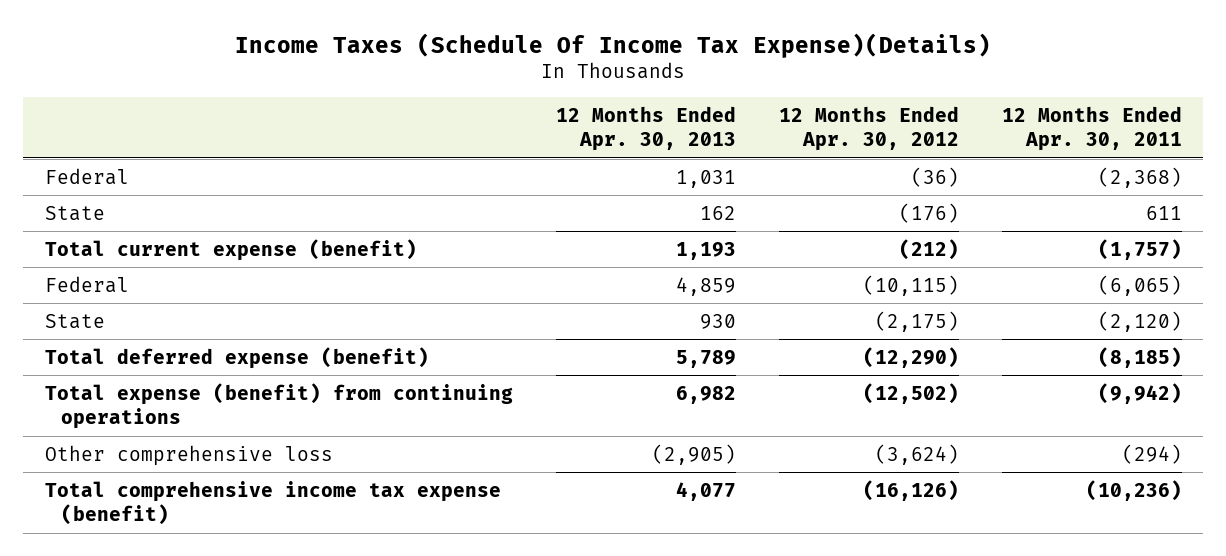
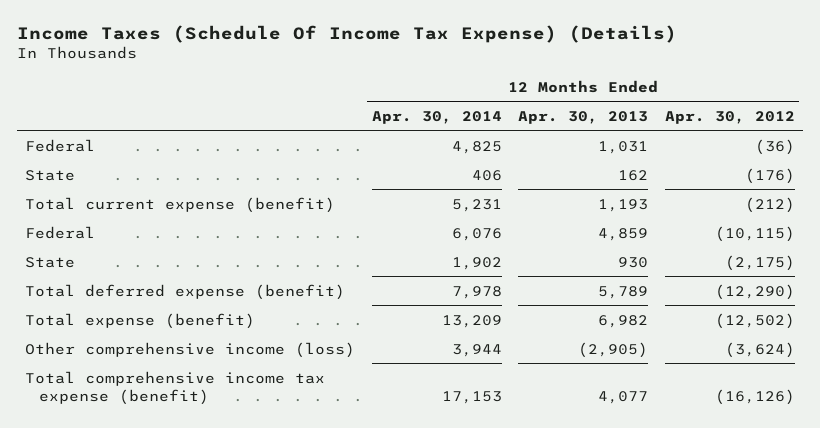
- Income Taxes (Schedule Of Income Tax Expense)(Details)
+ Income Taxes (Schedule Of Income Tax Expense) (Details)
- | 12 Months Ended Apr. 30, 2013 | 12 Months Ended Apr. 30, 2012 | 12 Months Ended Apr. 30, 2011
+ | 12 Months Ended Apr. 30, 2014 | 12 Months Ended Apr. 30, 2013 | 12 Months Ended Apr. 30, 2012
- Total expense (benefit) from continuing operations | 6,982 | (12,502) | (9,942)
- Other comprehensive loss | (2,905) | (3,624) | (294)
+ Total expense (benefit) | 13,209 | 6,982 | (12,502)
+ Other comprehensive income (loss) | 3,944 | (2,905) | (3,624)

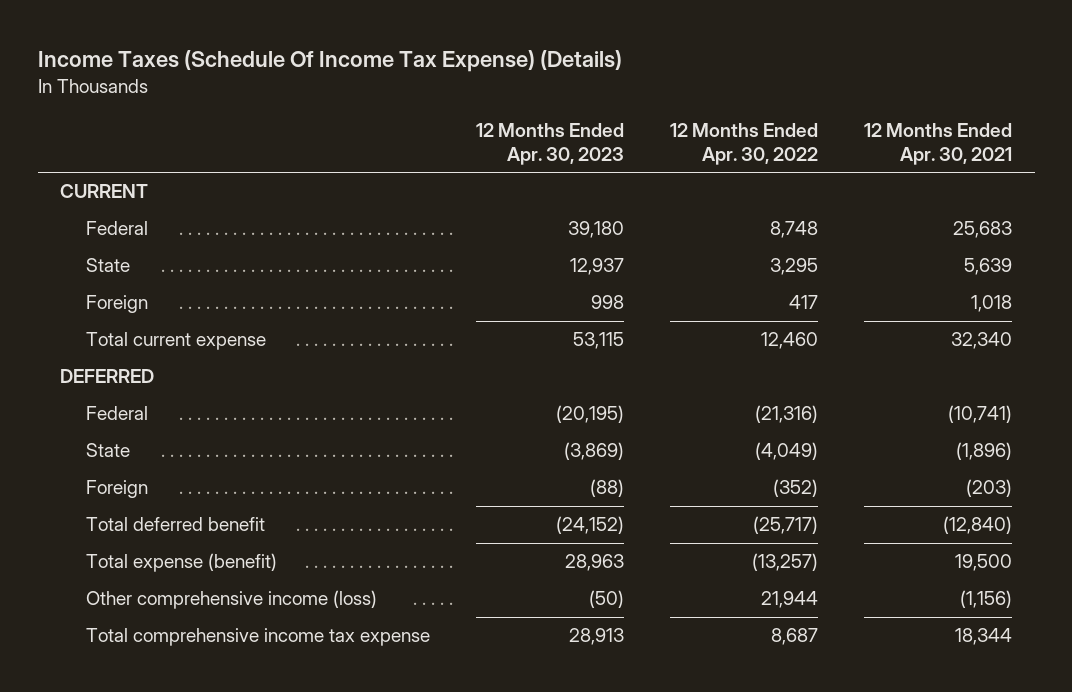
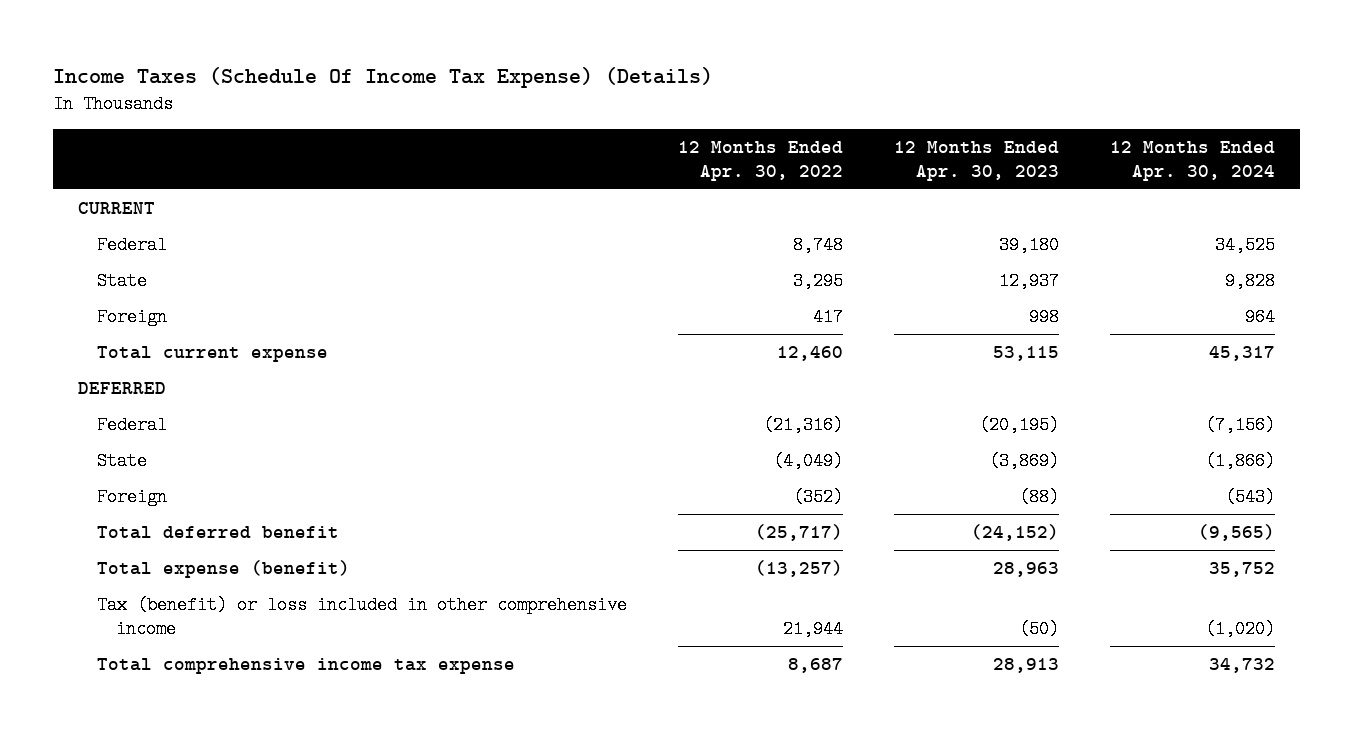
- | 12 Months Ended Apr. 30, 2023 | 12 Months Ended Apr. 30, 2022 | 12 Months Ended Apr. 30, 2021
+ | 12 Months Ended Apr. 30, 2022 | 12 Months Ended Apr. 30, 2023 | 12 Months Ended Apr. 30, 2024
- Other comprehensive income (loss) | (50) | 21,944 | (1,156)
+ Tax (benefit) or loss included in other comprehensive income | 21,944 | (50) | (1,020)

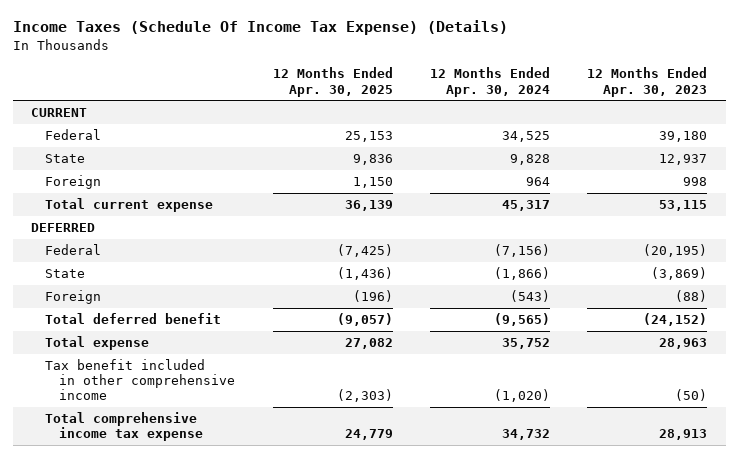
- | 12 Months Ended Apr. 30, 2022 | 12 Months Ended Apr. 30, 2023 | 12 Months Ended Apr. 30, 2024
+ | 12 Months Ended Apr. 30, 2025 | 12 Months Ended Apr. 30, 2024 | 12 Months Ended Apr. 30, 2023
- Total expense (benefit) | (13,257) | 28,963 | 35,752
- Tax (benefit) or loss included in other comprehensive income | 21,944 | (50) | (1,020)
+ Total expense | 27,082 | 35,752 | 28,963
+ Tax benefit included in other comprehensive income | (2,303) | (1,020) | (50)

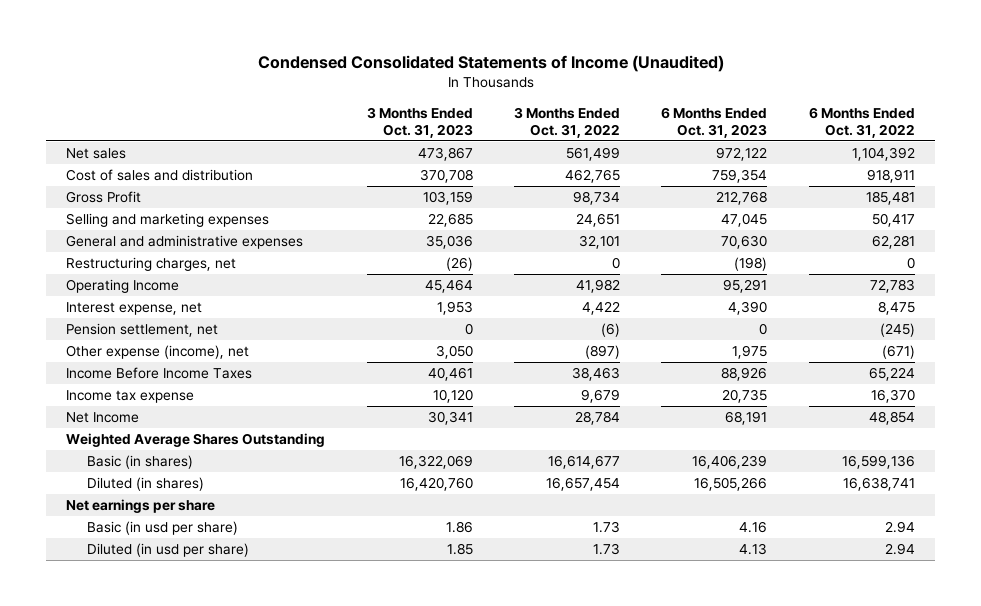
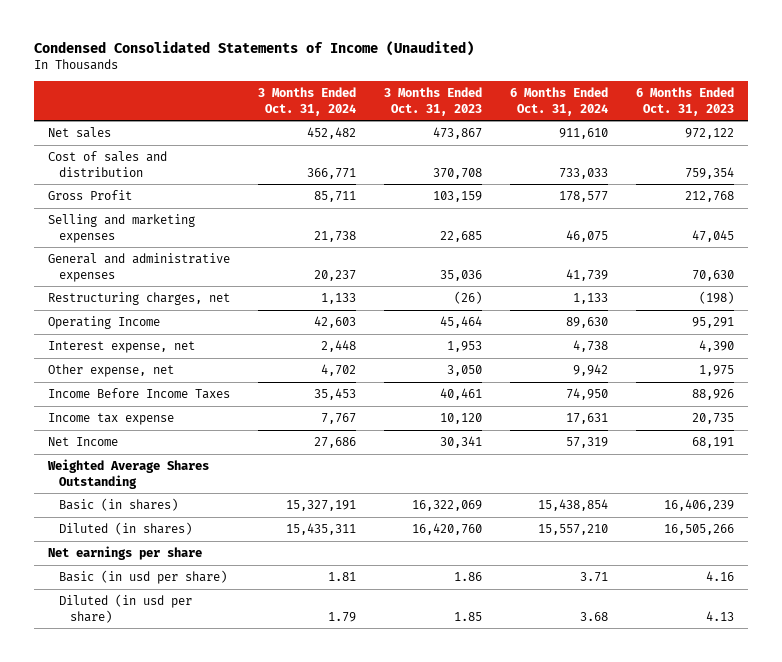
- | 3 Months Ended Oct. 31, 2023 | 3 Months Ended Oct. 31, 2022 | 6 Months Ended Oct. 31, 2023 | 6 Months Ended Oct. 31, 2022
+ | 3 Months Ended Oct. 31, 2024 | 3 Months Ended Oct. 31, 2023 | 6 Months Ended Oct. 31, 2024 | 6 Months Ended Oct. 31, 2023
- Pension settlement, net | 0 | (6) | 0 | (245)
- Other expense (income), net | 3,050 | (897) | 1,975 | (671)
+ Other expense, net | 4,702 | 3,050 | 9,942 | 1,975

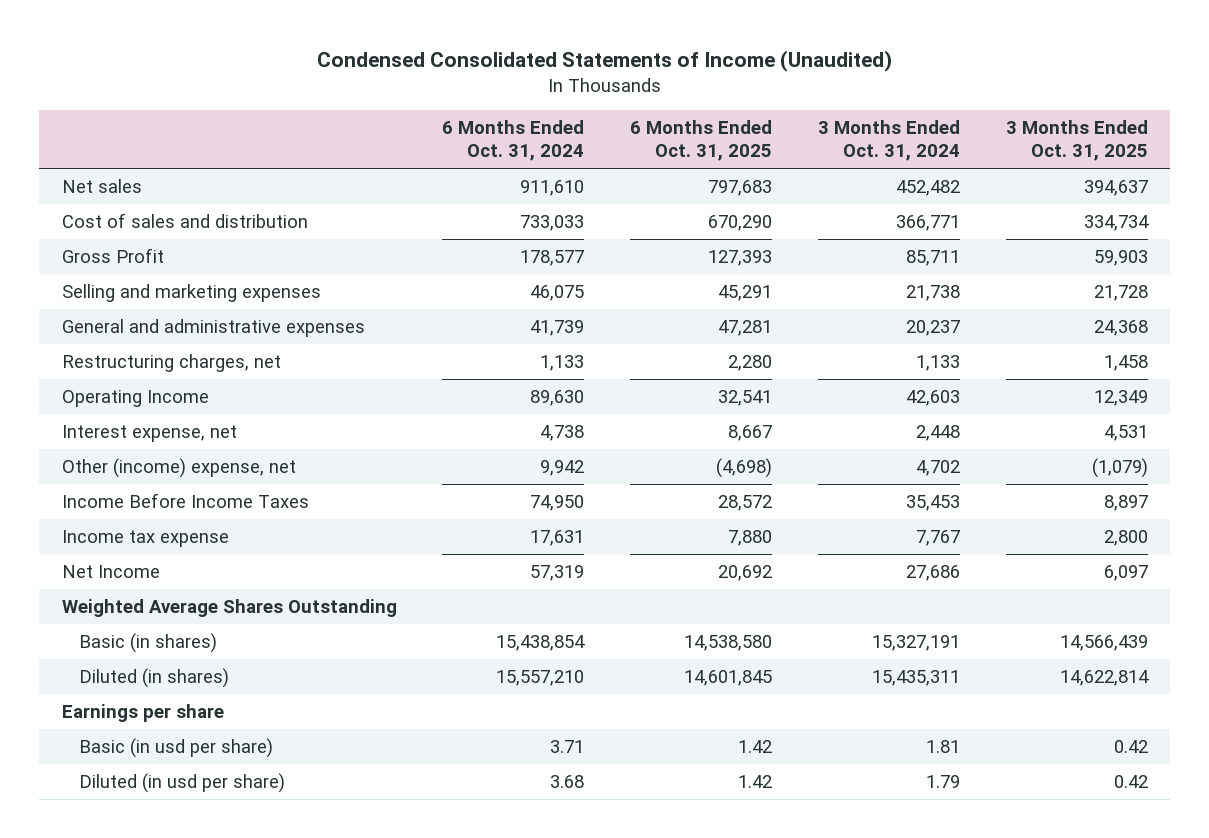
- | 3 Months Ended Oct. 31, 2024 | 3 Months Ended Oct. 31, 2023 | 6 Months Ended Oct. 31, 2024 | 6 Months Ended Oct. 31, 2023
+ | 6 Months Ended Oct. 31, 2024 | 6 Months Ended Oct. 31, 2025 | 3 Months Ended Oct. 31, 2024 | 3 Months Ended Oct. 31, 2025
- Other expense, net | 4,702 | 3,050 | 9,942 | 1,975
+ Other (income) expense, net | 9,942 | (4,698) | 4,702 | (1,079)
- Net earnings per share
+ Earnings per share

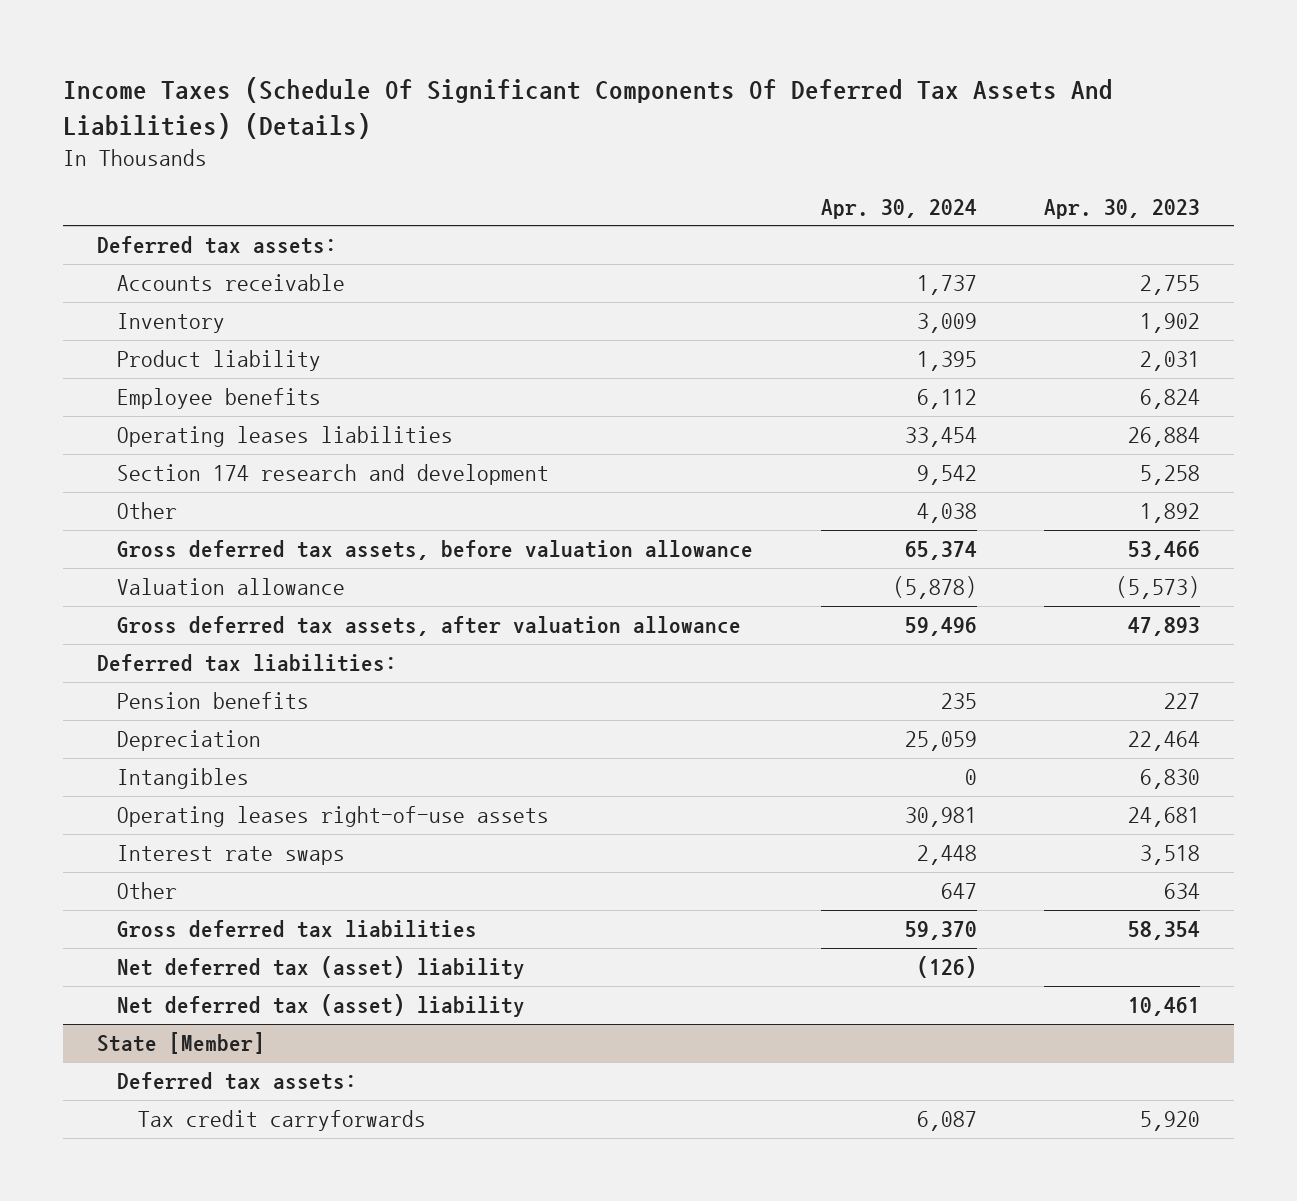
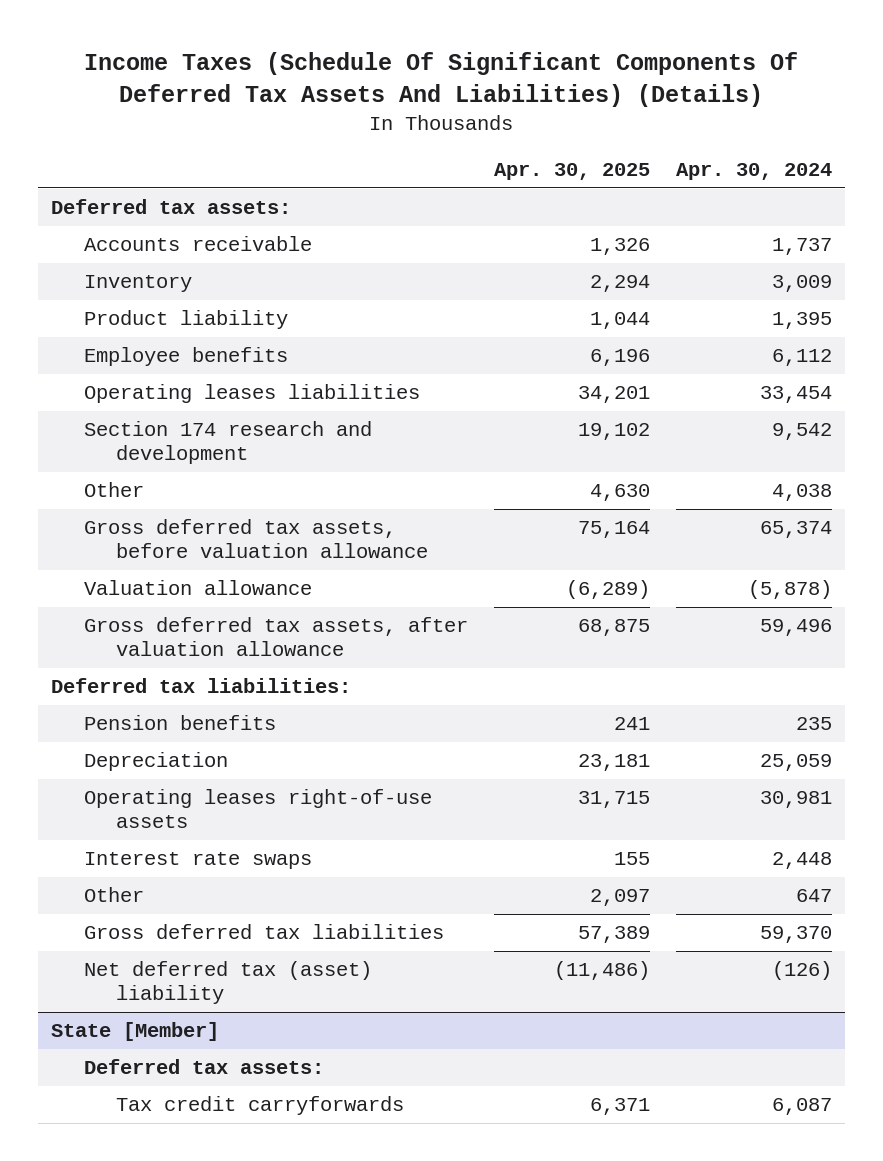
- | Apr. 30, 2024 | Apr. 30, 2023
+ | Apr. 30, 2025 | Apr. 30, 2024
- Intangibles | 0 | 6,830
- Net deferred tax (asset) liability | | 10,461

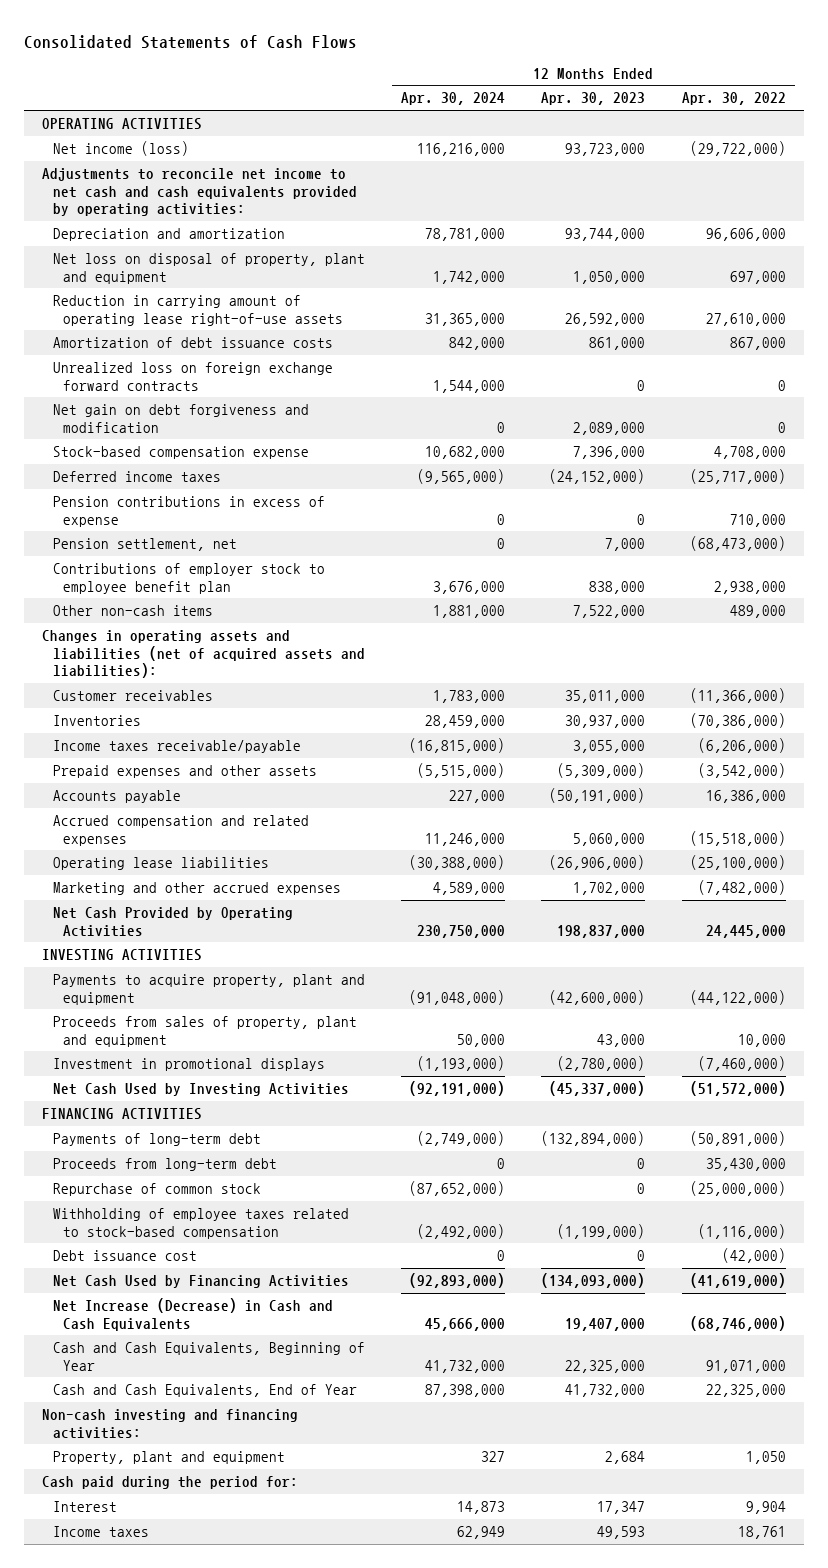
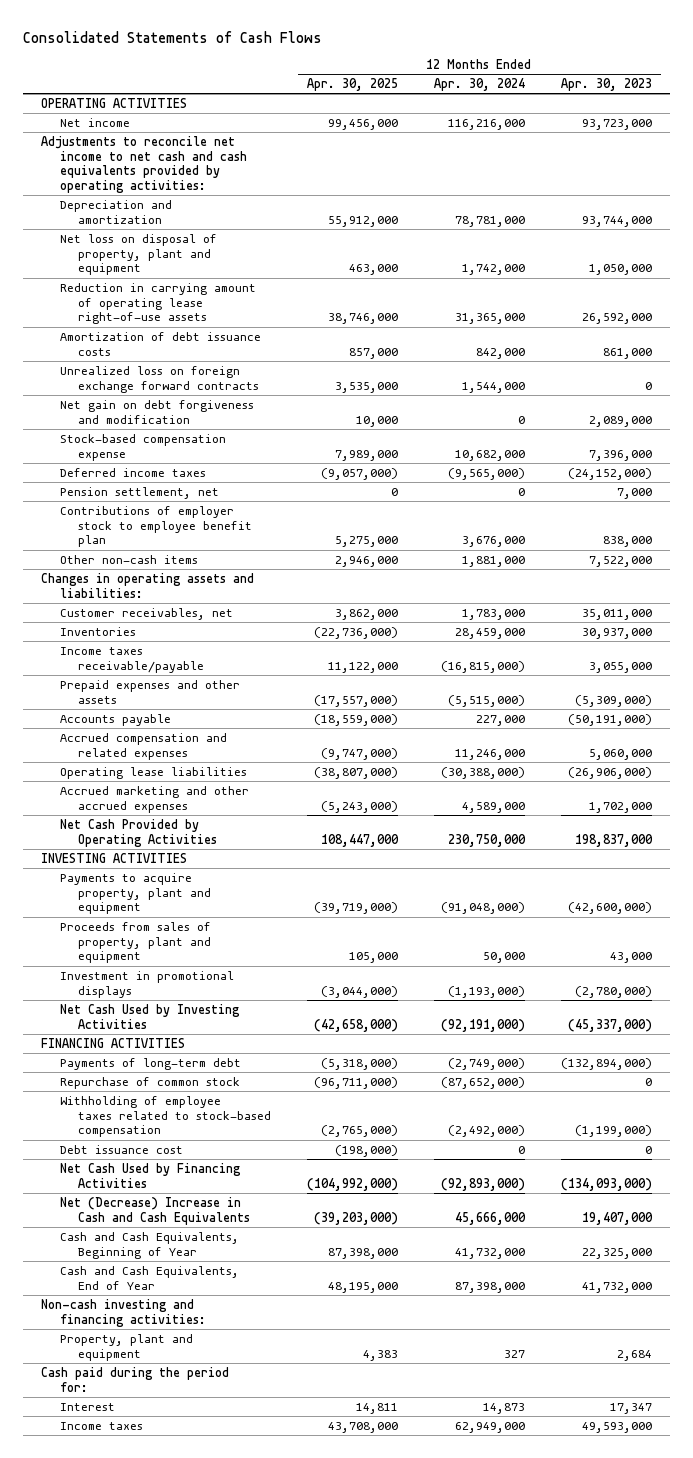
- | 12 Months Ended Apr. 30, 2024 | 12 Months Ended Apr. 30, 2023 | 12 Months Ended Apr. 30, 2022
+ | 12 Months Ended Apr. 30, 2025 | 12 Months Ended Apr. 30, 2024 | 12 Months Ended Apr. 30, 2023
- Net income (loss) | 116,216,000 | 93,723,000 | (29,722,000)
+ Net income | 99,456,000 | 116,216,000 | 93,723,000
- Pension contributions in excess of expense | 0 | 0 | 710,000
- Changes in operating assets and liabilities (net of acquired assets and liabilities):
- Customer receivables | 1,783,000 | 35,011,000 | (11,366,000)
+ Changes in operating assets and liabilities:
+ Customer receivables, net | 3,862,000 | 1,783,000 | 35,011,000
- Marketing and other accrued expenses | 4,589,000 | 1,702,000 | (7,482,000)
+ Accrued marketing and other accrued expenses | (5,243,000) | 4,589,000 | 1,702,000
- Proceeds from long-term debt | 0 | 0 | 35,430,000
- Net Increase (Decrease) in Cash and Cash Equivalents | 45,666,000 | 19,407,000 | (68,746,000)
+ Net (Decrease) Increase in Cash and Cash Equivalents | (39,203,000) | 45,666,000 | 19,407,000
- Income taxes | 62,949 | 49,593 | 18,761
+ Income taxes | 43,708,000 | 62,949,000 | 49,593,000

